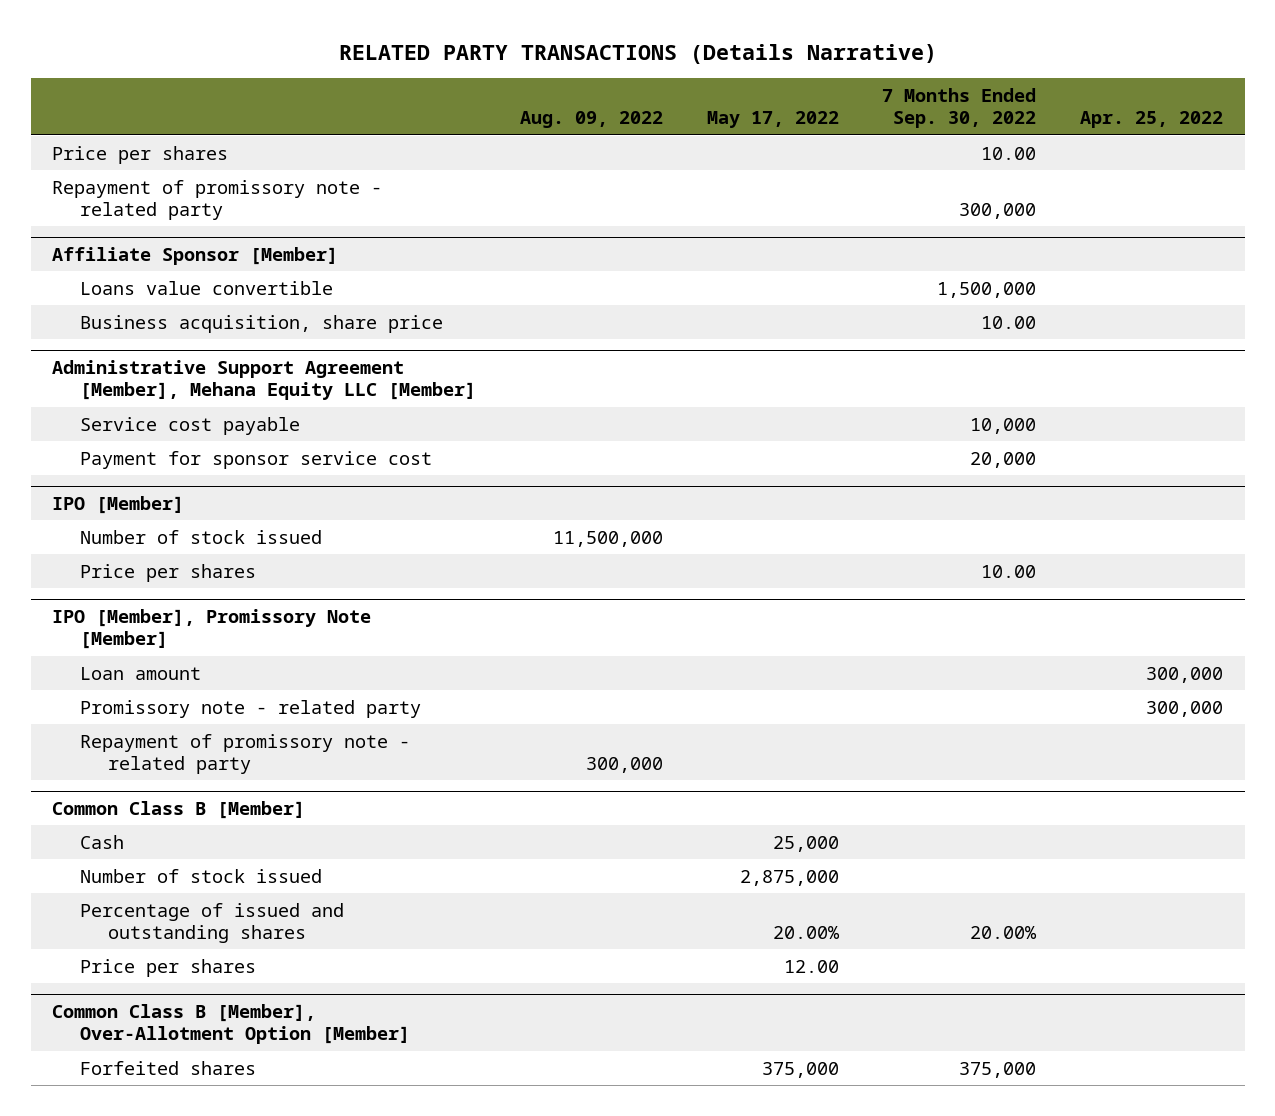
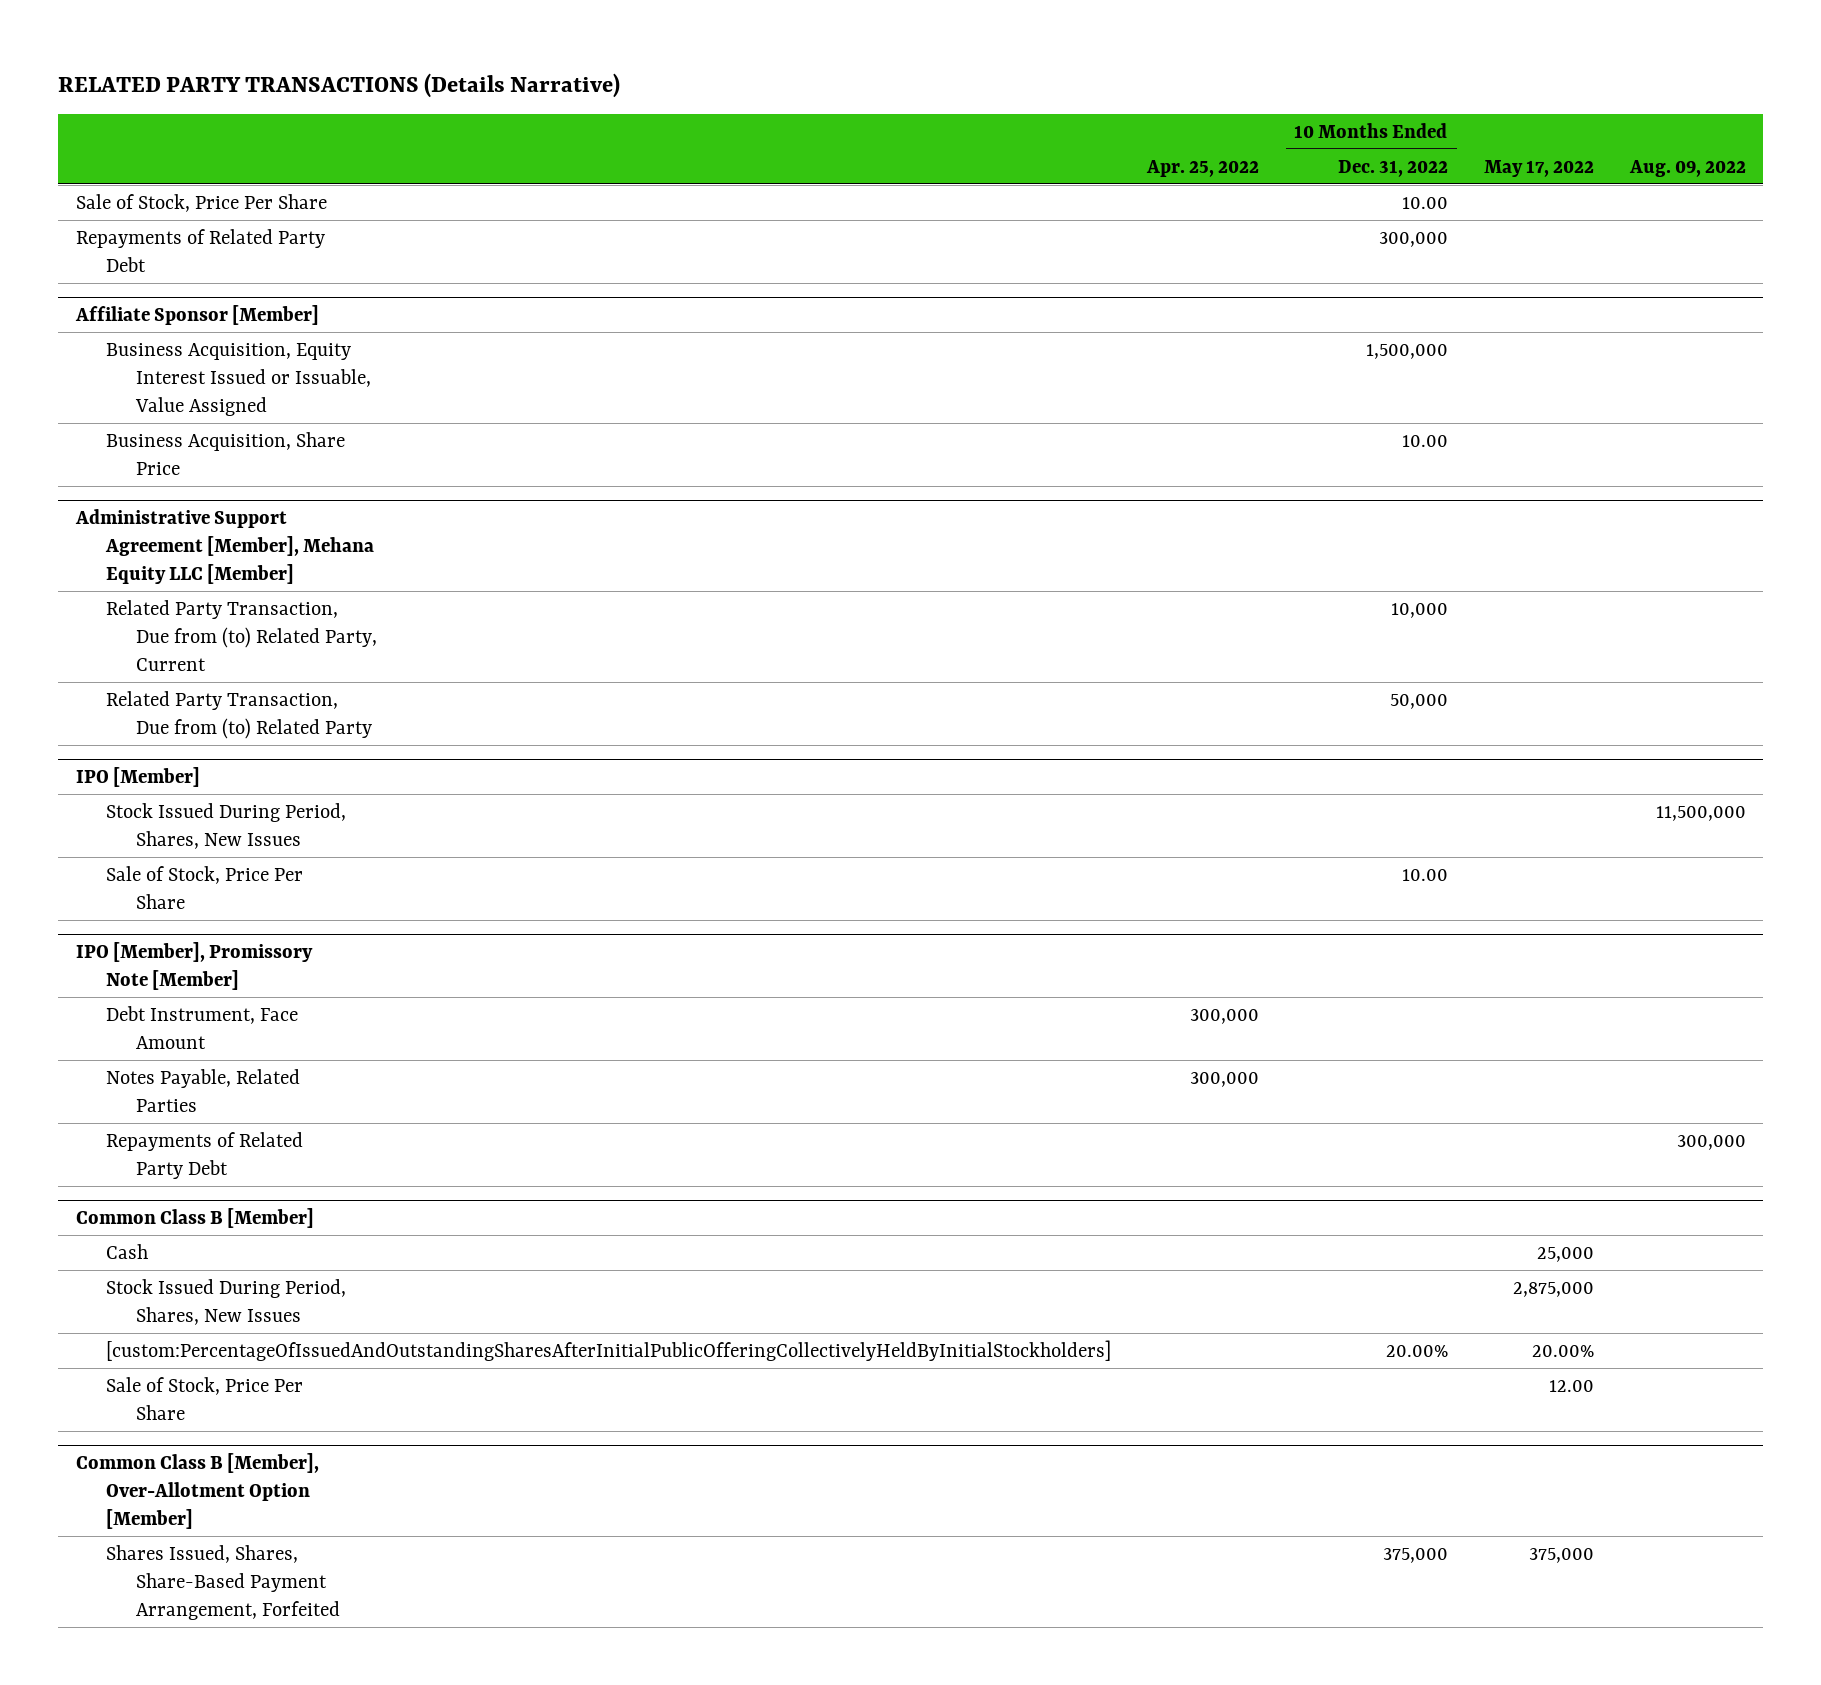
- | Aug. 09, 2022 | May 17, 2022 | 7 Months Ended Sep. 30, 2022 | Apr. 25, 2022
+ | Apr. 25, 2022 | 10 Months Ended Dec. 31, 2022 | May 17, 2022 | Aug. 09, 2022
- Price per shares | | | 10.00 |
- Repayment of promissory note - related party | | | 300,000 |
+ Sale of Stock, Price Per Share | | 10.00 | |
+ Repayments of Related Party Debt | | 300,000 | |
@ Affiliate Sponsor [Member]
- Loans value convertible | | | 1,500,000 |
- Business acquisition, share price | | | 10.00 |
+ Business Acquisition, Equity Interest Issued or Issuable, Value Assigned | | 1,500,000 | |
+ Business Acquisition, Share Price | | 10.00 | |
@ Administrative Support Agreement [Member], Mehana Equity LLC [Member]
- Service cost payable | | | 10,000 |
- Payment for sponsor service cost | | | 20,000 |
+ Related Party Transaction, Due from (to) Related Party, Current | | 10,000 | |
+ Related Party Transaction, Due from (to) Related Party | | 50,000 | |
@ IPO [Member]
- Number of stock issued | 11,500,000 | | |
- Price per shares | | | 10.00 |
+ Stock Issued During Period, Shares, New Issues | | | | 11,500,000
+ Sale of Stock, Price Per Share | | 10.00 | |
@ IPO [Member], Promissory Note [Member]
- Loan amount | | | | 300,000
- Promissory note - related party | | | | 300,000
- Repayment of promissory note - related party | 300,000 | | |
+ Debt Instrument, Face Amount | 300,000 | | |
+ Notes Payable, Related Parties | 300,000 | | |
+ Repayments of Related Party Debt | | | | 300,000
@ Common Class B [Member]
- Number of stock issued | | 2,875,000 | |
- Percentage of issued and outstanding shares | | 20.00% | 20.00% |
- Price per shares | | 12.00 | |
+ Stock Issued During Period, Shares, New Issues | | | 2,875,000 |
+ [custom:PercentageOfIssuedAndOutstandingSharesAfterInitialPublicOfferingCollectivelyHeldByInitialStockholders] | | 20.00% | 20.00% |
+ Sale of Stock, Price Per Share | | | 12.00 |
@ Common Class B [Member], Over-Allotment Option [Member]
- Forfeited shares | | 375,000 | 375,000 |
+ Shares Issued, Shares, Share-Based Payment Arrangement, Forfeited | | 375,000 | 375,000 |

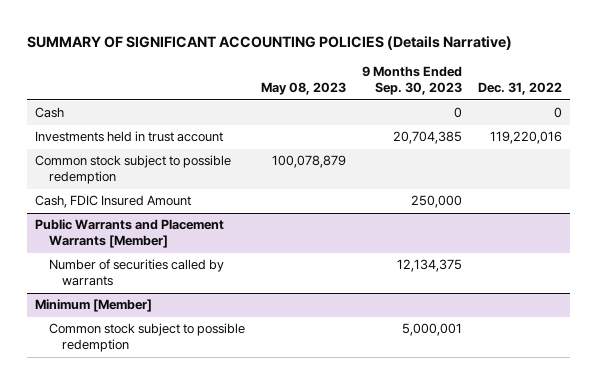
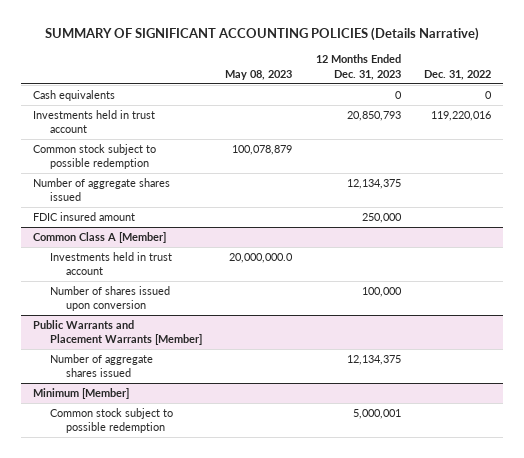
- | May 08, 2023 | 9 Months Ended Sep. 30, 2023 | Dec. 31, 2022
+ | May 08, 2023 | 12 Months Ended Dec. 31, 2023 | Dec. 31, 2022
- Cash | | 0 | 0
+ Cash equivalents | | 0 | 0
- Cash, FDIC Insured Amount | | 250,000 |
+ Number of aggregate shares issued | | 12,134,375 |
+ FDIC insured amount | | 250,000 |
+ Common Class A [Member]
+ Investments held in trust account | 20,000,000.0 | |
+ Number of shares issued upon conversion | | 100,000 |
@ Public Warrants and Placement Warrants [Member]
- Number of securities called by warrants | | 12,134,375 |
+ Number of aggregate shares issued | | 12,134,375 |

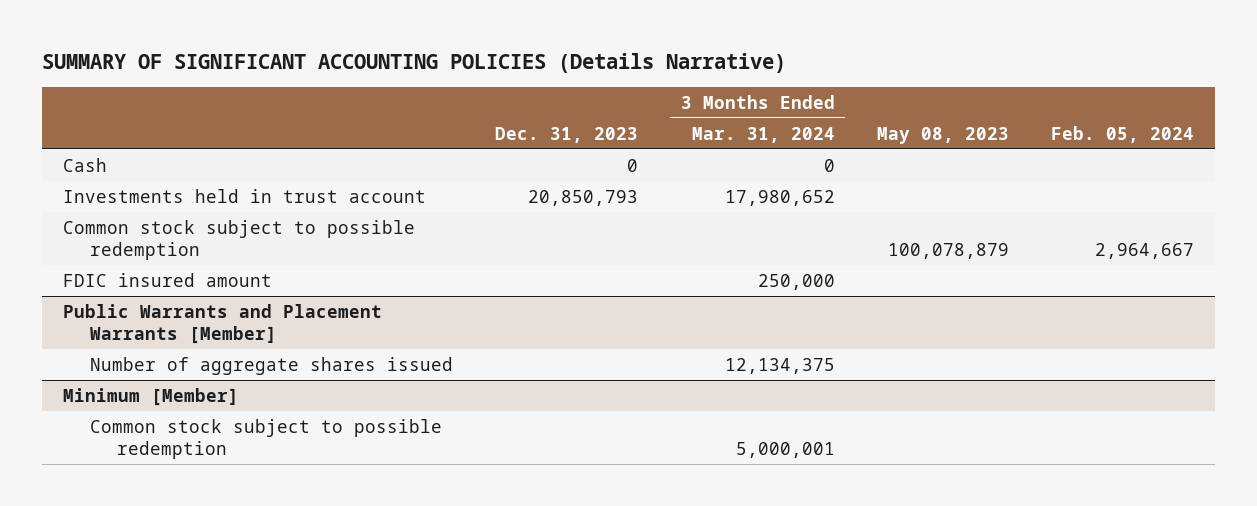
- | May 08, 2023 | 12 Months Ended Dec. 31, 2023 | Dec. 31, 2022
+ | Dec. 31, 2023 | 3 Months Ended Mar. 31, 2024 | May 08, 2023 | Feb. 05, 2024
- Cash equivalents | | 0 | 0
+ Cash | 0 | 0 | |
- Number of aggregate shares issued | | 12,134,375 |
- Common Class A [Member]
- Investments held in trust account | 20,000,000.0 | |
- Number of shares issued upon conversion | | 100,000 |

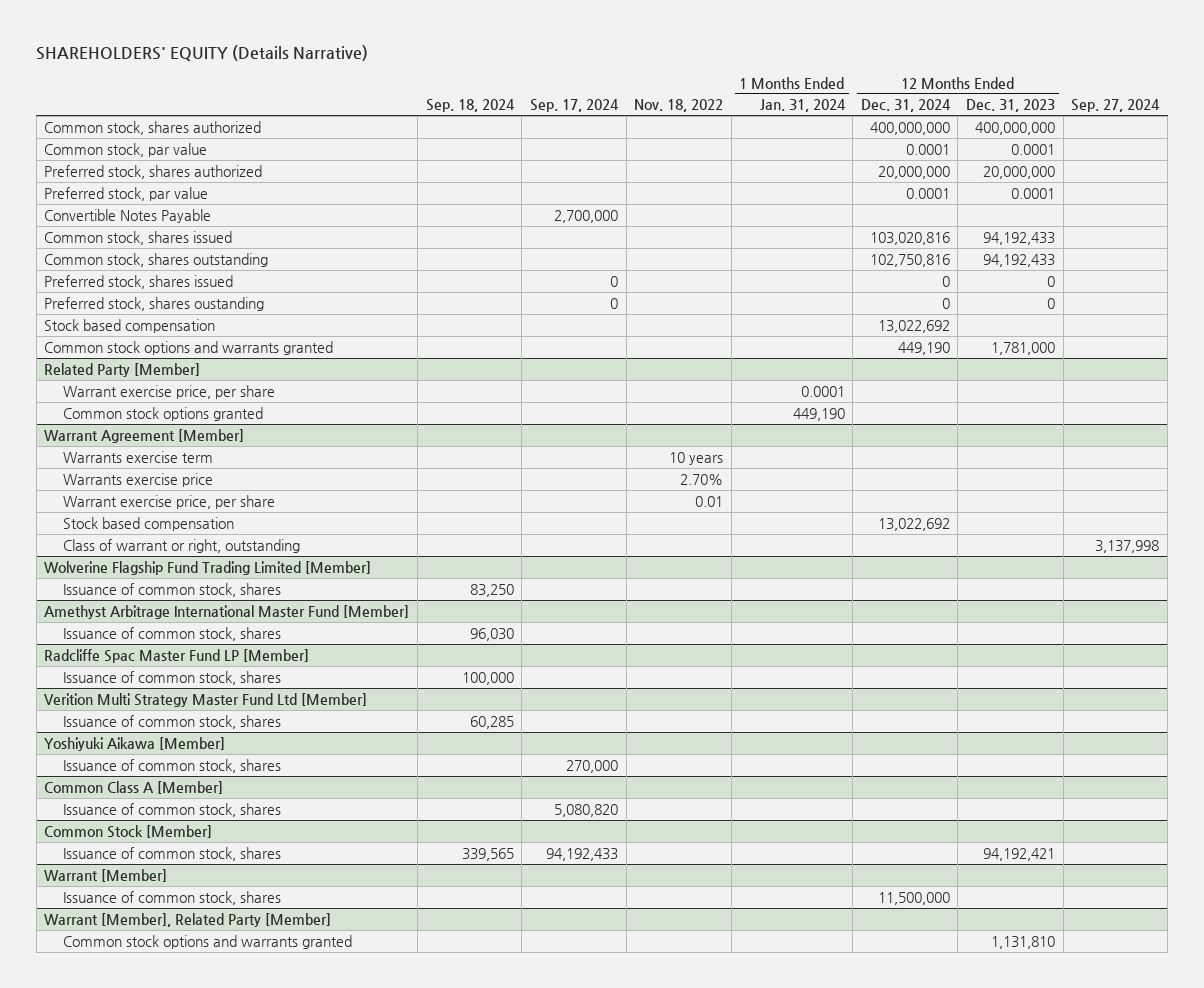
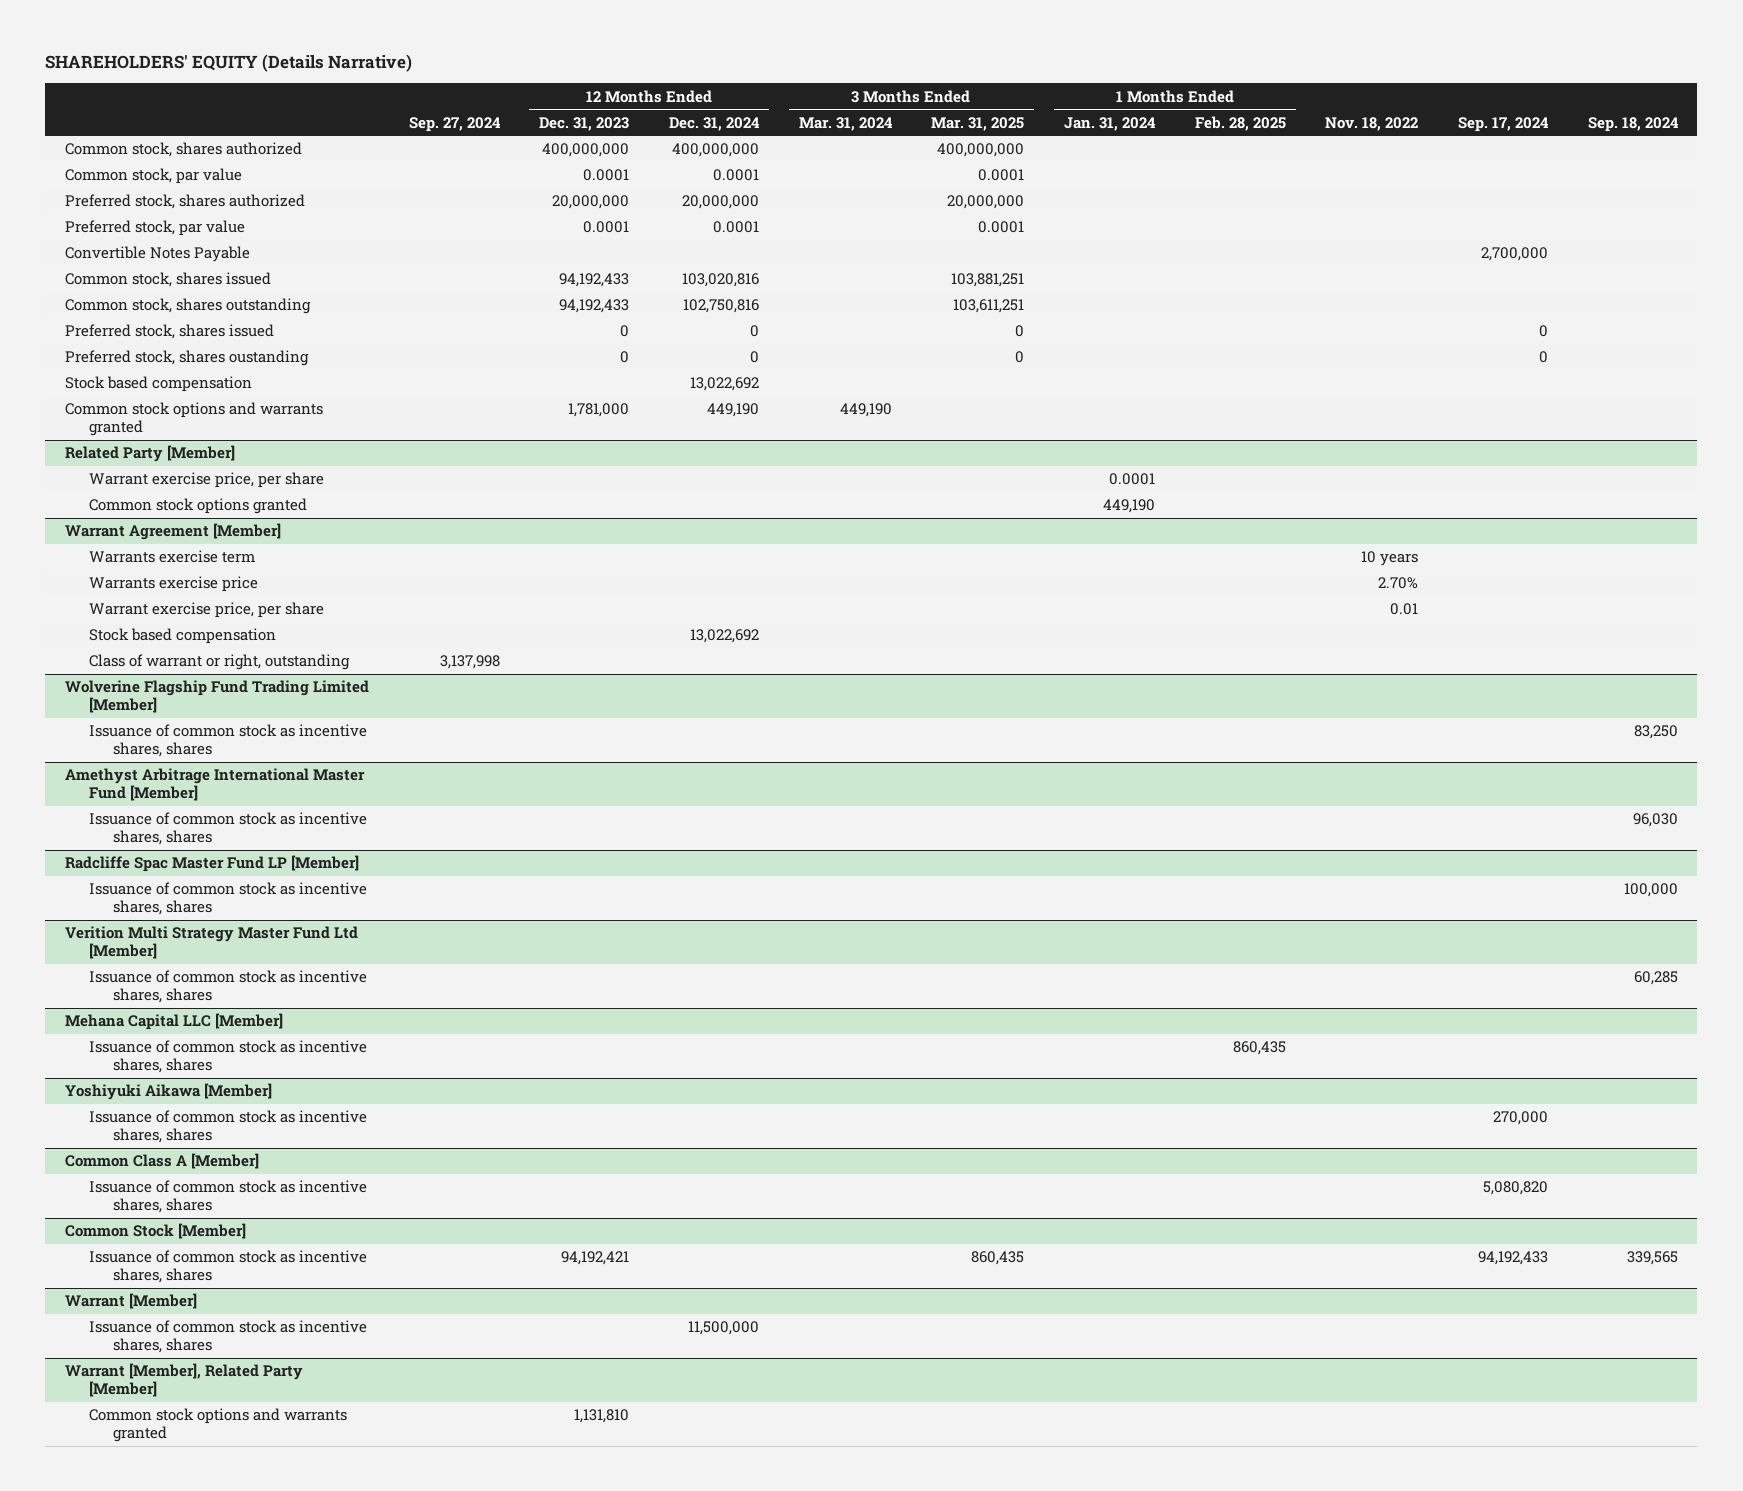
- | Sep. 18, 2024 | Sep. 17, 2024 | Nov. 18, 2022 | 1 Months Ended Jan. 31, 2024 | 12 Months Ended Dec. 31, 2024 | 12 Months Ended Dec. 31, 2023 | Sep. 27, 2024
+ | Sep. 27, 2024 | 12 Months Ended Dec. 31, 2023 | 12 Months Ended Dec. 31, 2024 | 3 Months Ended Mar. 31, 2024 | 3 Months Ended Mar. 31, 2025 | 1 Months Ended Jan. 31, 2024 | 1 Months Ended Feb. 28, 2025 | Nov. 18, 2022 | Sep. 17, 2024 | Sep. 18, 2024
@ Wolverine Flagship Fund Trading Limited [Member]
- Issuance of common stock, shares | 83,250 | | | | | |
+ Issuance of common stock as incentive shares, shares | | | | | | | | | | 83,250
@ Amethyst Arbitrage International Master Fund [Member]
- Issuance of common stock, shares | 96,030 | | | | | |
+ Issuance of common stock as incentive shares, shares | | | | | | | | | | 96,030
@ Radcliffe Spac Master Fund LP [Member]
- Issuance of common stock, shares | 100,000 | | | | | |
+ Issuance of common stock as incentive shares, shares | | | | | | | | | | 100,000
@ Verition Multi Strategy Master Fund Ltd [Member]
- Issuance of common stock, shares | 60,285 | | | | | |
+ Issuance of common stock as incentive shares, shares | | | | | | | | | | 60,285
+ Mehana Capital LLC [Member]
+ Issuance of common stock as incentive shares, shares | | | | | | | 860,435 | | |
@ Yoshiyuki Aikawa [Member]
- Issuance of common stock, shares | | 270,000 | | | | |
+ Issuance of common stock as incentive shares, shares | | | | | | | | | 270,000 |
@ Common Class A [Member]
- Issuance of common stock, shares | | 5,080,820 | | | | |
+ Issuance of common stock as incentive shares, shares | | | | | | | | | 5,080,820 |
@ Common Stock [Member]
- Issuance of common stock, shares | 339,565 | 94,192,433 | | | | 94,192,421 |
+ Issuance of common stock as incentive shares, shares | | 94,192,421 | | | 860,435 | | | | 94,192,433 | 339,565
@ Warrant [Member]
- Issuance of common stock, shares | | | | | 11,500,000 | |
+ Issuance of common stock as incentive shares, shares | | | 11,500,000 | | | | | | |

